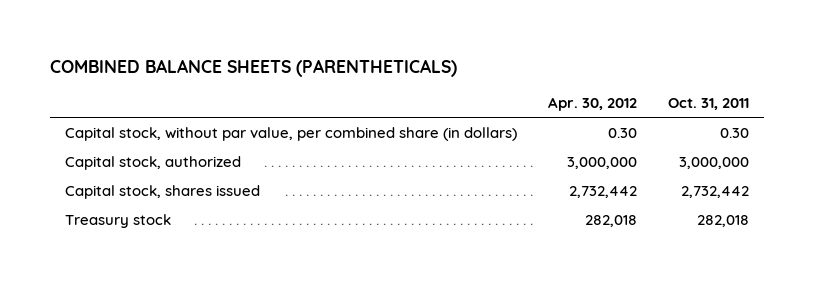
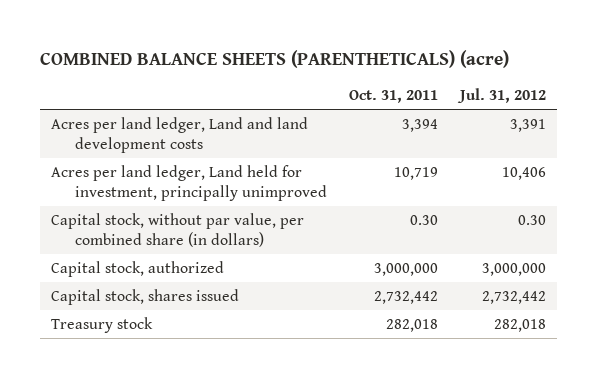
- COMBINED BALANCE SHEETS (PARENTHETICALS)
+ COMBINED BALANCE SHEETS (PARENTHETICALS) (acre)
- | Apr. 30, 2012 | Oct. 31, 2011
+ | Oct. 31, 2011 | Jul. 31, 2012
+ Acres per land ledger, Land and land development costs | 3,394 | 3,391
+ Acres per land ledger, Land held for investment, principally unimproved | 10,719 | 10,406

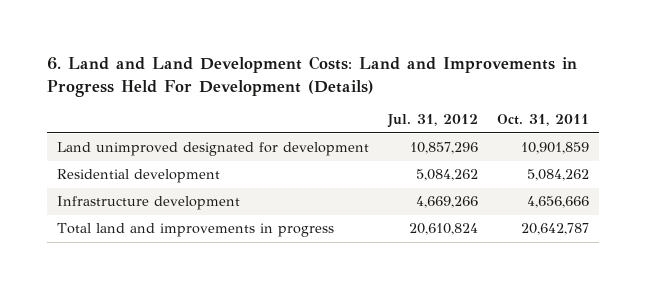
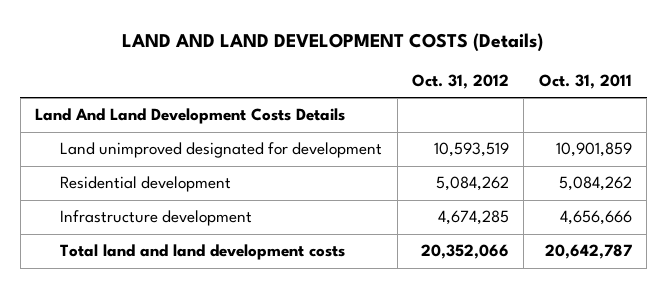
- 6. Land and Land Development Costs: Land and Improvements in Progress Held For Development (Details)
+ LAND AND LAND DEVELOPMENT COSTS (Details)
- | Jul. 31, 2012 | Oct. 31, 2011
+ | Oct. 31, 2012 | Oct. 31, 2011
+ Land And Land Development Costs Details
- Total land and improvements in progress | 20,610,824 | 20,642,787
+ Total land and land development costs | 20,352,066 | 20,642,787

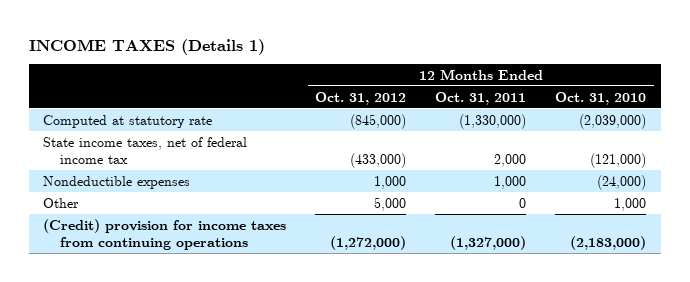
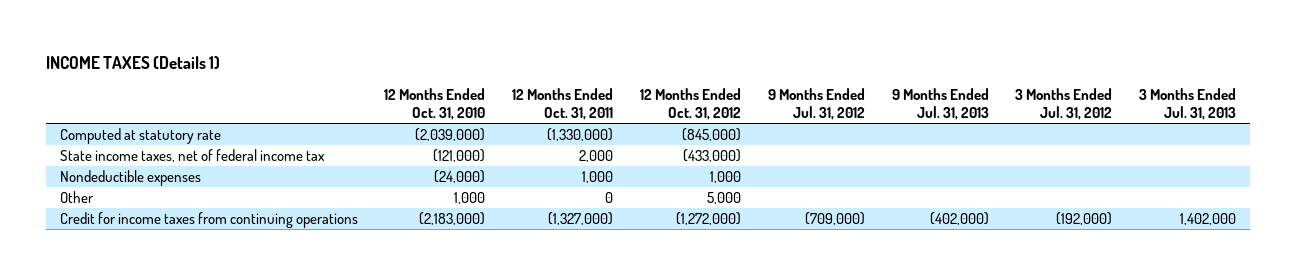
- | 12 Months Ended Oct. 31, 2012 | 12 Months Ended Oct. 31, 2011 | 12 Months Ended Oct. 31, 2010
+ | 12 Months Ended Oct. 31, 2010 | 12 Months Ended Oct. 31, 2011 | 12 Months Ended Oct. 31, 2012 | 9 Months Ended Jul. 31, 2012 | 9 Months Ended Jul. 31, 2013 | 3 Months Ended Jul. 31, 2012 | 3 Months Ended Jul. 31, 2013
- (Credit) provision for income taxes from continuing operations | (1,272,000) | (1,327,000) | (2,183,000)
+ Credit for income taxes from continuing operations | (2,183,000) | (1,327,000) | (1,272,000) | (709,000) | (402,000) | (192,000) | 1,402,000

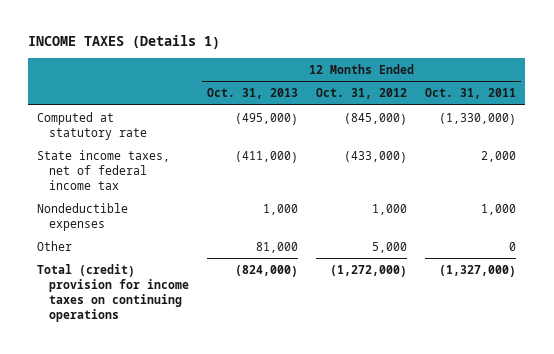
- | 12 Months Ended Oct. 31, 2010 | 12 Months Ended Oct. 31, 2011 | 12 Months Ended Oct. 31, 2012 | 9 Months Ended Jul. 31, 2012 | 9 Months Ended Jul. 31, 2013 | 3 Months Ended Jul. 31, 2012 | 3 Months Ended Jul. 31, 2013
+ | 12 Months Ended Oct. 31, 2013 | 12 Months Ended Oct. 31, 2012 | 12 Months Ended Oct. 31, 2011
- Credit for income taxes from continuing operations | (2,183,000) | (1,327,000) | (1,272,000) | (709,000) | (402,000) | (192,000) | 1,402,000
+ Total (credit) provision for income taxes on continuing operations | (824,000) | (1,272,000) | (1,327,000)

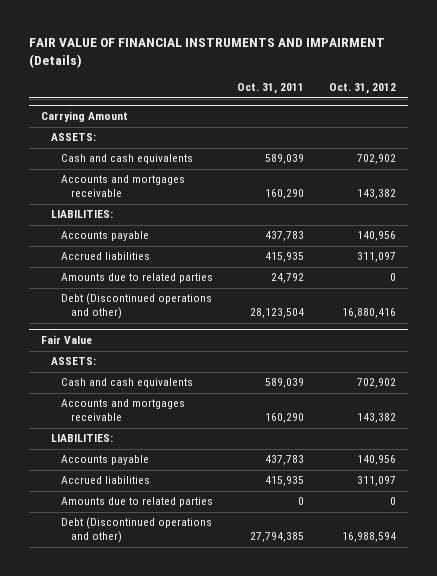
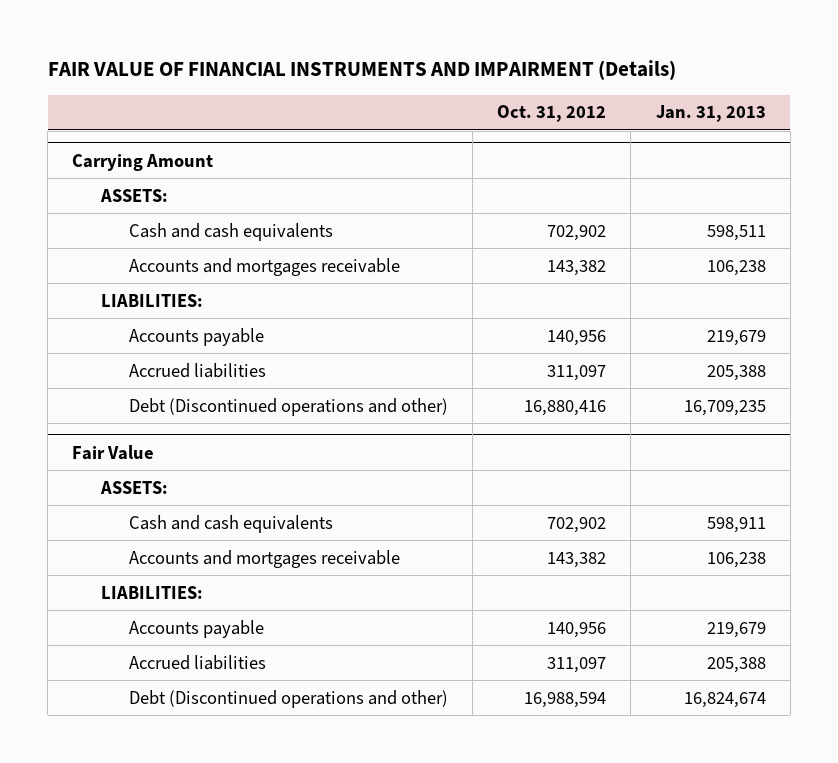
- | Oct. 31, 2011 | Oct. 31, 2012
+ | Oct. 31, 2012 | Jan. 31, 2013
@ Carrying Amount
- Amounts due to related parties | 24,792 | 0
@ Fair Value
- Amounts due to related parties | 0 | 0

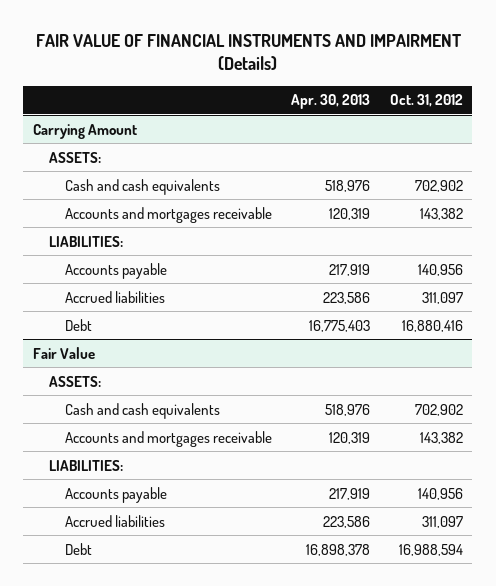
- | Oct. 31, 2012 | Jan. 31, 2013
+ | Apr. 30, 2013 | Oct. 31, 2012
@ Carrying Amount
- Debt (Discontinued operations and other) | 16,880,416 | 16,709,235
+ Debt | 16,775,403 | 16,880,416
@ Fair Value
- Debt (Discontinued operations and other) | 16,988,594 | 16,824,674
+ Debt | 16,898,378 | 16,988,594

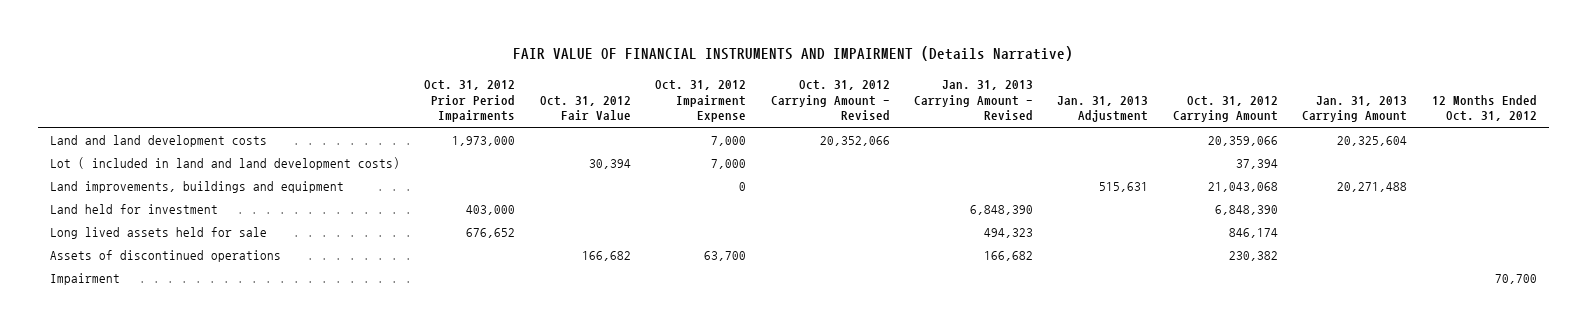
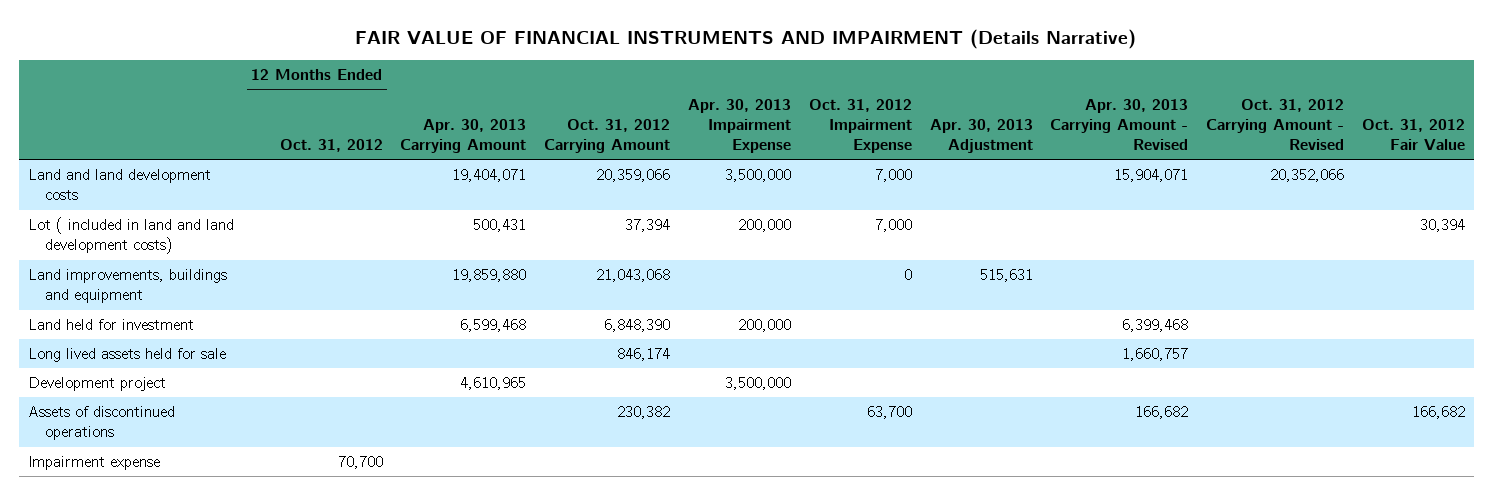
- | Oct. 31, 2012 Prior Period Impairments | Oct. 31, 2012 Fair Value | Oct. 31, 2012 Impairment Expense | Oct. 31, 2012 Carrying Amount - Revised | Jan. 31, 2013 Carrying Amount - Revised | Jan. 31, 2013 Adjustment | Oct. 31, 2012 Carrying Amount | Jan. 31, 2013 Carrying Amount | 12 Months Ended Oct. 31, 2012
+ | 12 Months Ended Oct. 31, 2012 | Apr. 30, 2013 Carrying Amount | Oct. 31, 2012 Carrying Amount | Apr. 30, 2013 Impairment Expense | Oct. 31, 2012 Impairment Expense | Apr. 30, 2013 Adjustment | Apr. 30, 2013 Carrying Amount - Revised | Oct. 31, 2012 Carrying Amount - Revised | Oct. 31, 2012 Fair Value
+ Development project | | 4,610,965 | | 3,500,000 | | | | |
- Impairment | | | | | | | | | 70,700
+ Impairment expense | 70,700 | | | | | | | |

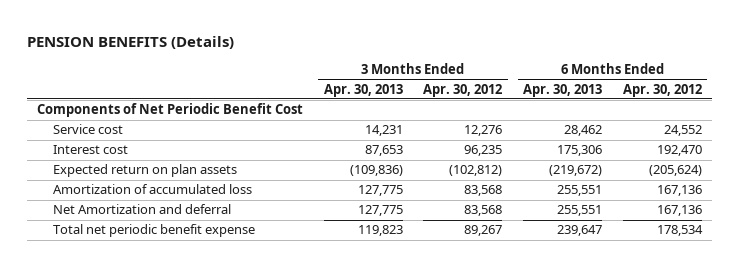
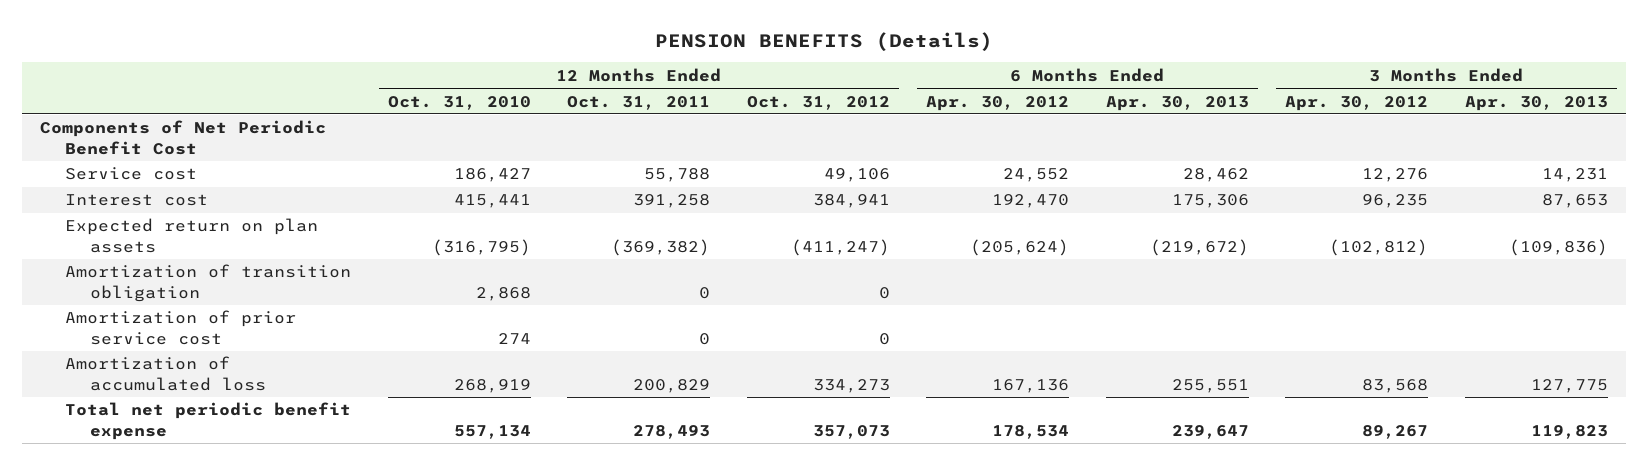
- | 3 Months Ended Apr. 30, 2013 | 3 Months Ended Apr. 30, 2012 | 6 Months Ended Apr. 30, 2013 | 6 Months Ended Apr. 30, 2012
+ | 12 Months Ended Oct. 31, 2010 | 12 Months Ended Oct. 31, 2011 | 12 Months Ended Oct. 31, 2012 | 6 Months Ended Apr. 30, 2012 | 6 Months Ended Apr. 30, 2013 | 3 Months Ended Apr. 30, 2012 | 3 Months Ended Apr. 30, 2013
+ Amortization of transition obligation | 2,868 | 0 | 0 | | | |
+ Amortization of prior service cost | 274 | 0 | 0 | | | |
- Net Amortization and deferral | 127,775 | 83,568 | 255,551 | 167,136

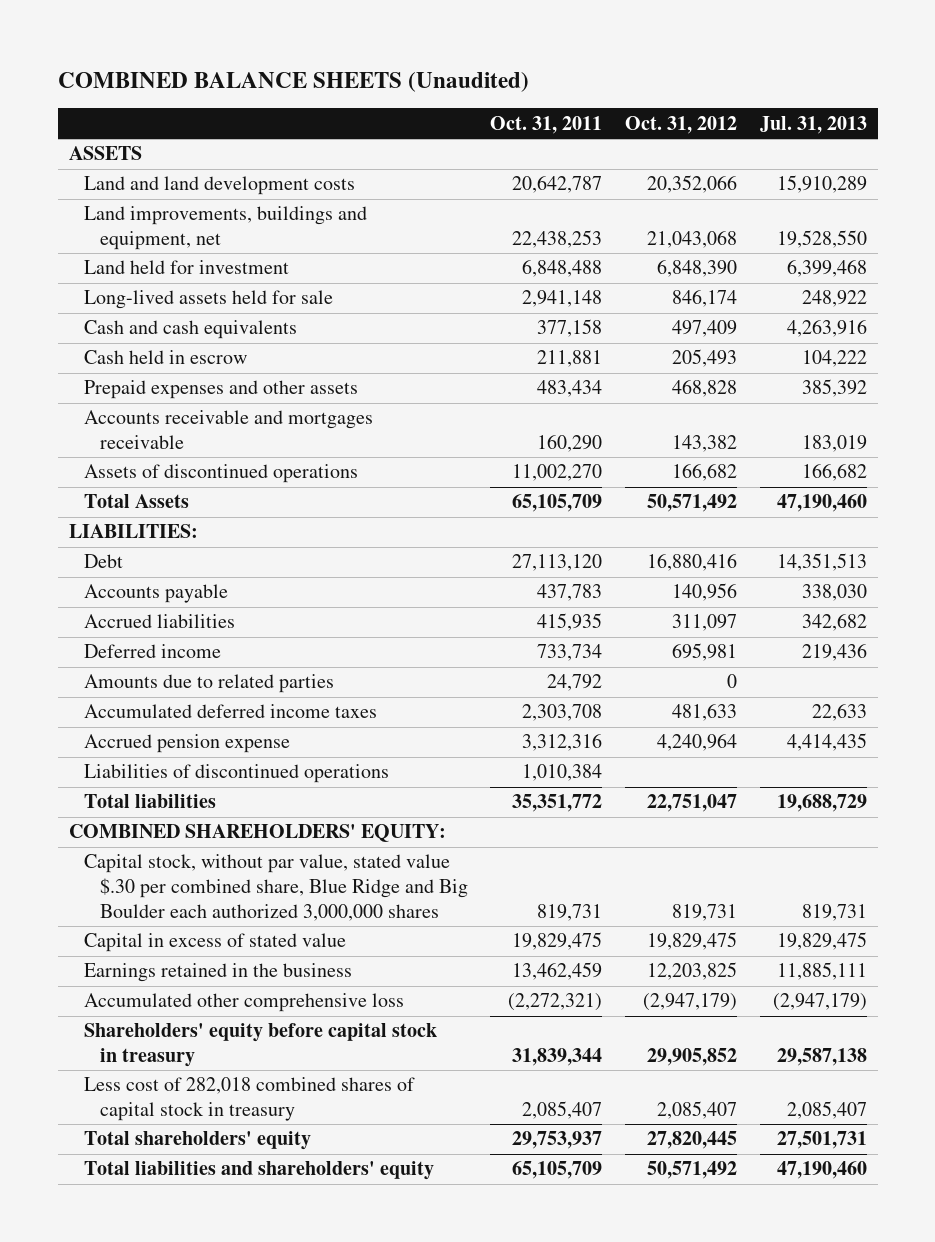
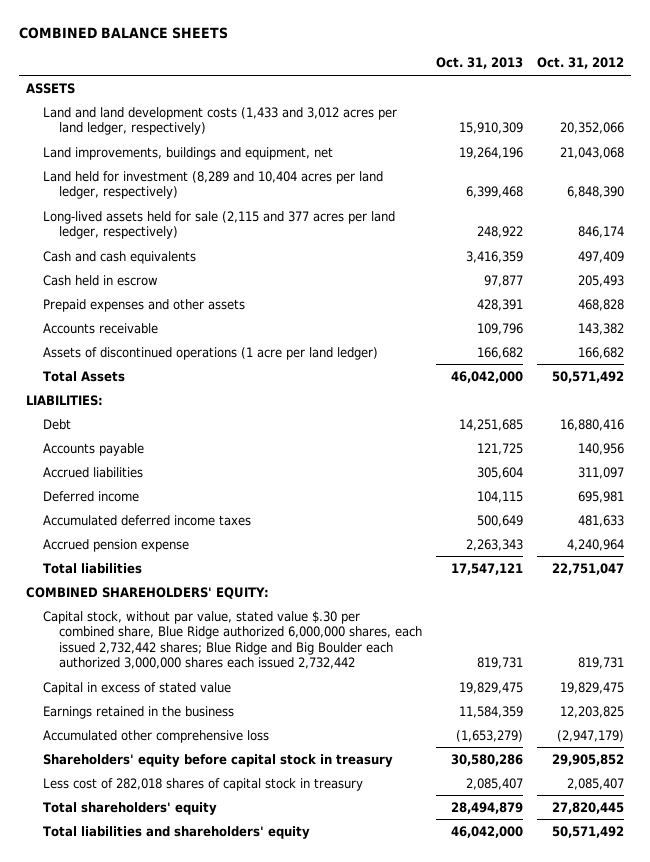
- COMBINED BALANCE SHEETS (Unaudited)
+ COMBINED BALANCE SHEETS
- | Oct. 31, 2011 | Oct. 31, 2012 | Jul. 31, 2013
+ | Oct. 31, 2013 | Oct. 31, 2012
- Land and land development costs | 20,642,787 | 20,352,066 | 15,910,289
+ Land and land development costs (1,433 and 3,012 acres per land ledger, respectively) | 15,910,309 | 20,352,066
- Land held for investment | 6,848,488 | 6,848,390 | 6,399,468
- Long-lived assets held for sale | 2,941,148 | 846,174 | 248,922
+ Land held for investment (8,289 and 10,404 acres per land ledger, respectively) | 6,399,468 | 6,848,390
+ Long-lived assets held for sale (2,115 and 377 acres per land ledger, respectively) | 248,922 | 846,174
- Accounts receivable and mortgages receivable | 160,290 | 143,382 | 183,019
- Assets of discontinued operations | 11,002,270 | 166,682 | 166,682
+ Accounts receivable | 109,796 | 143,382
+ Assets of discontinued operations (1 acre per land ledger) | 166,682 | 166,682
- Amounts due to related parties | 24,792 | 0 |
- Liabilities of discontinued operations | 1,010,384 | |
- Capital stock, without par value, stated value $.30 per combined share, Blue Ridge and Big Boulder each authorized 3,000,000 shares | 819,731 | 819,731 | 819,731
+ Capital stock, without par value, stated value $.30 per combined share, Blue Ridge authorized 6,000,000 shares, each issued 2,732,442 shares; Blue Ridge and Big Boulder each authorized 3,000,000 shares each issued 2,732,442 | 819,731 | 819,731
- Less cost of 282,018 combined shares of capital stock in treasury | 2,085,407 | 2,085,407 | 2,085,407
+ Less cost of 282,018 shares of capital stock in treasury | 2,085,407 | 2,085,407

